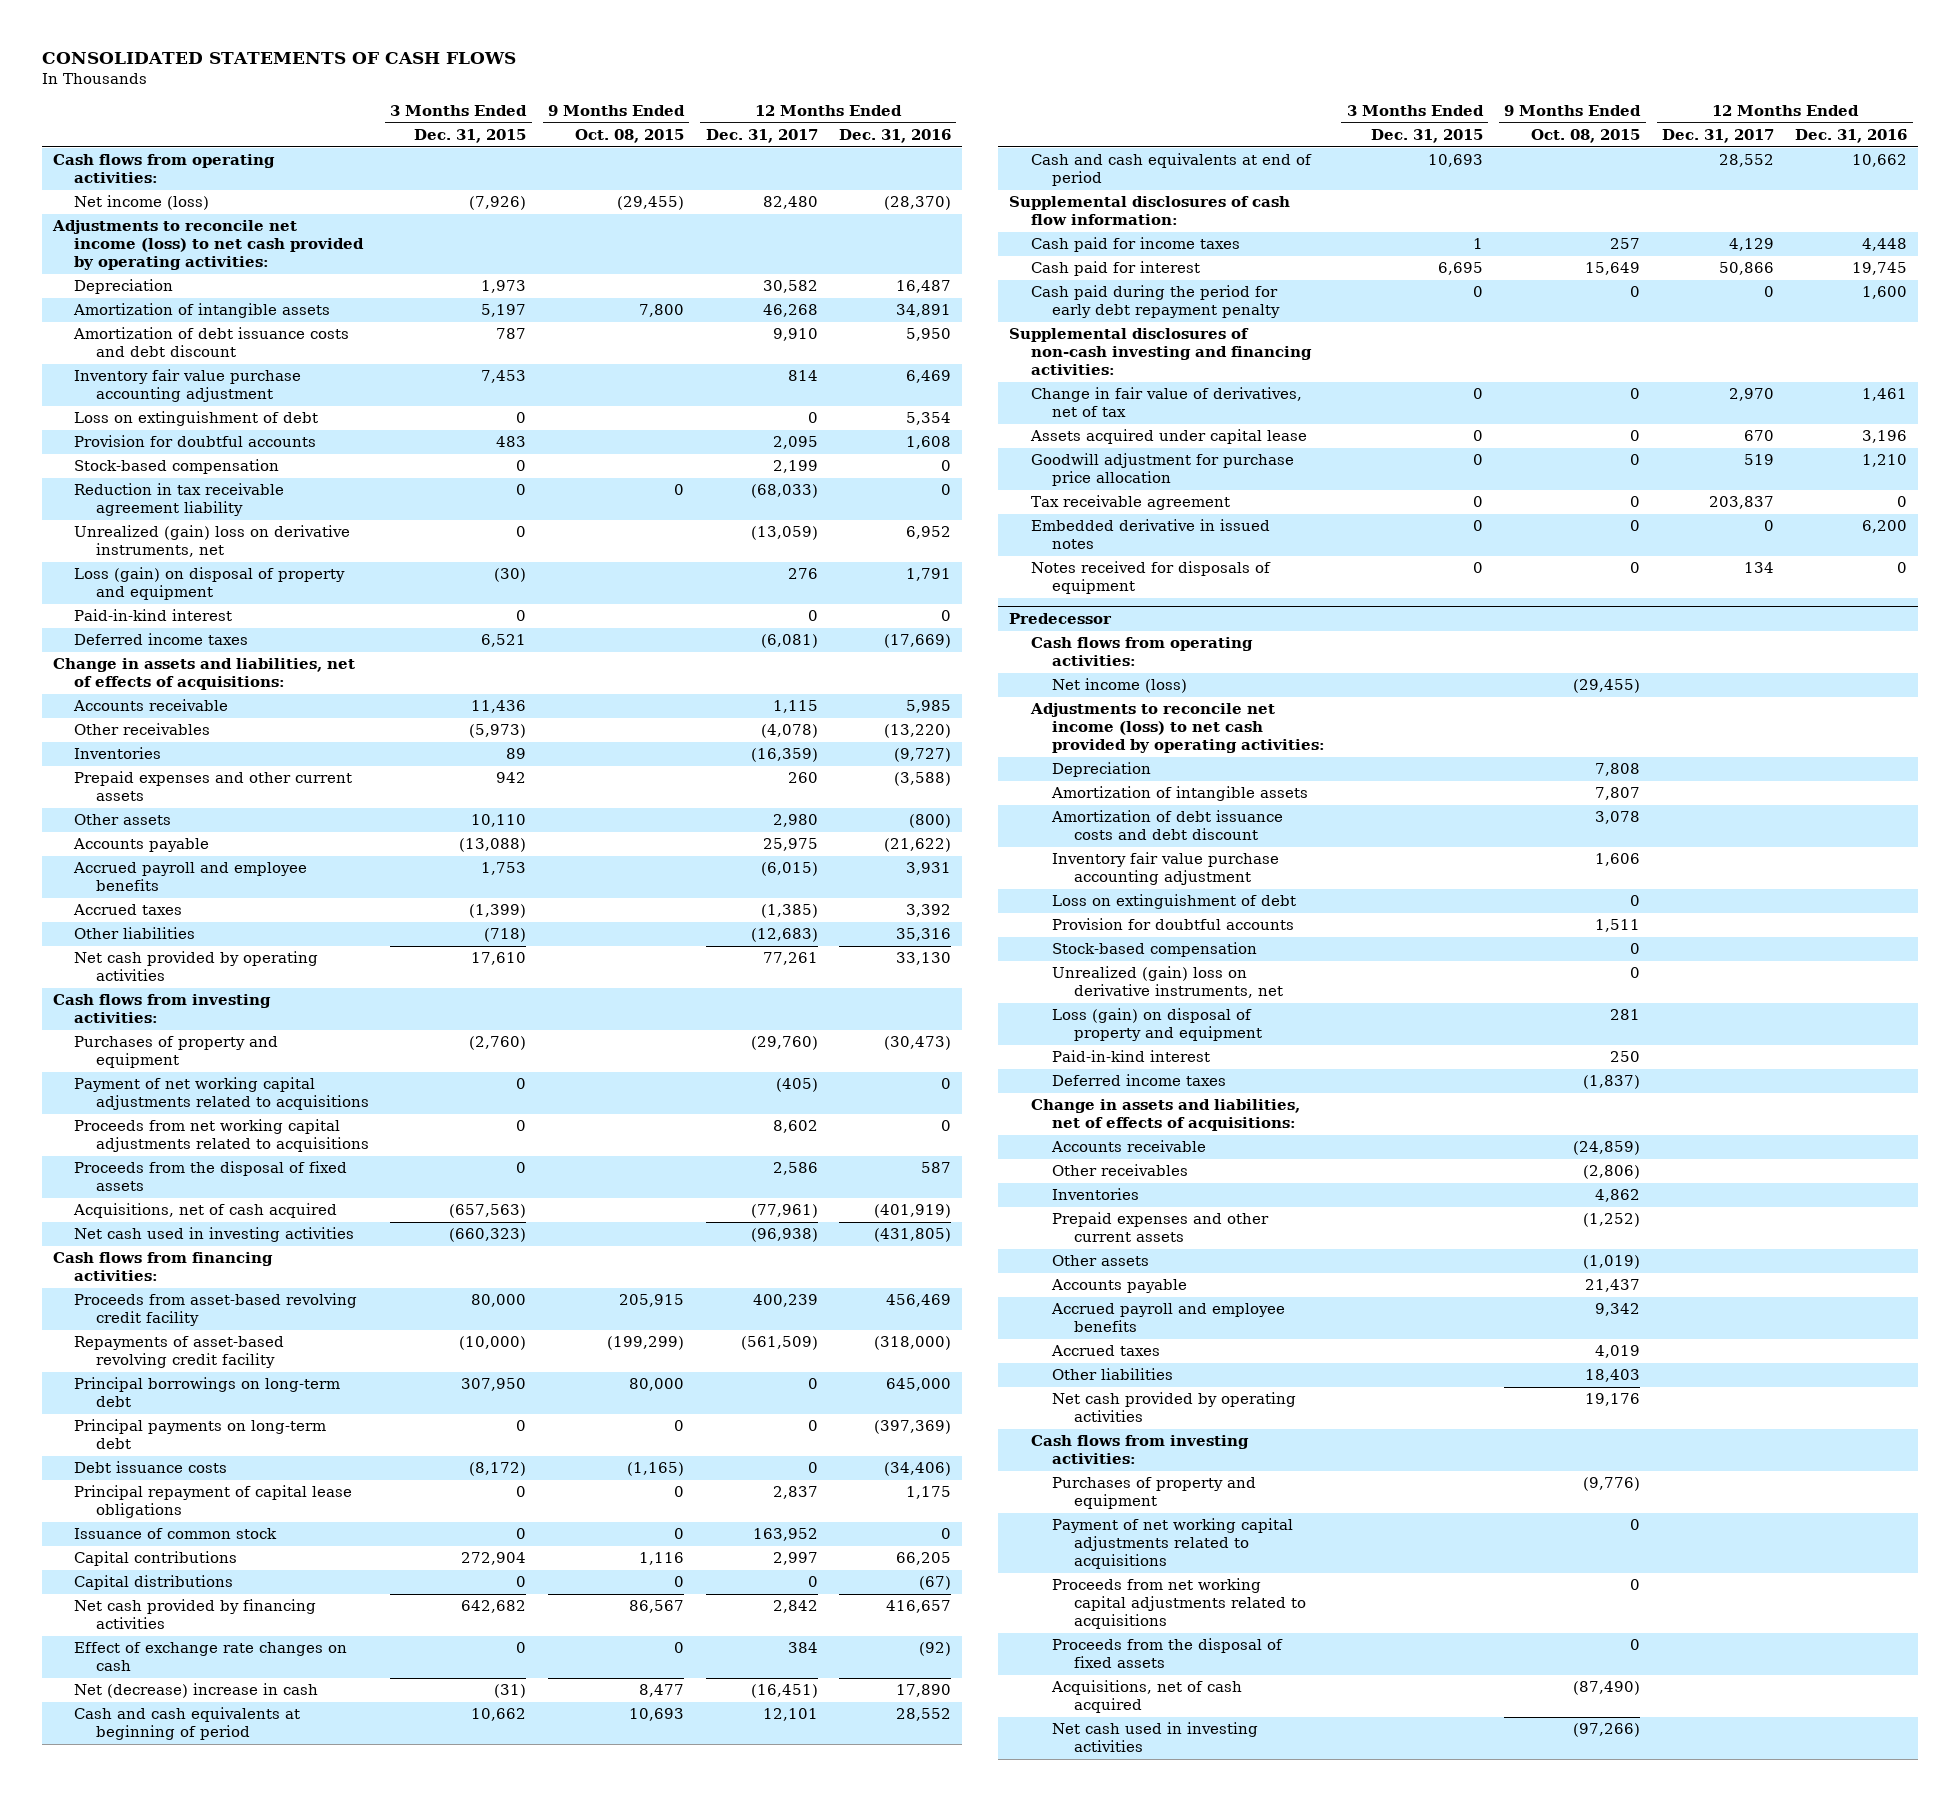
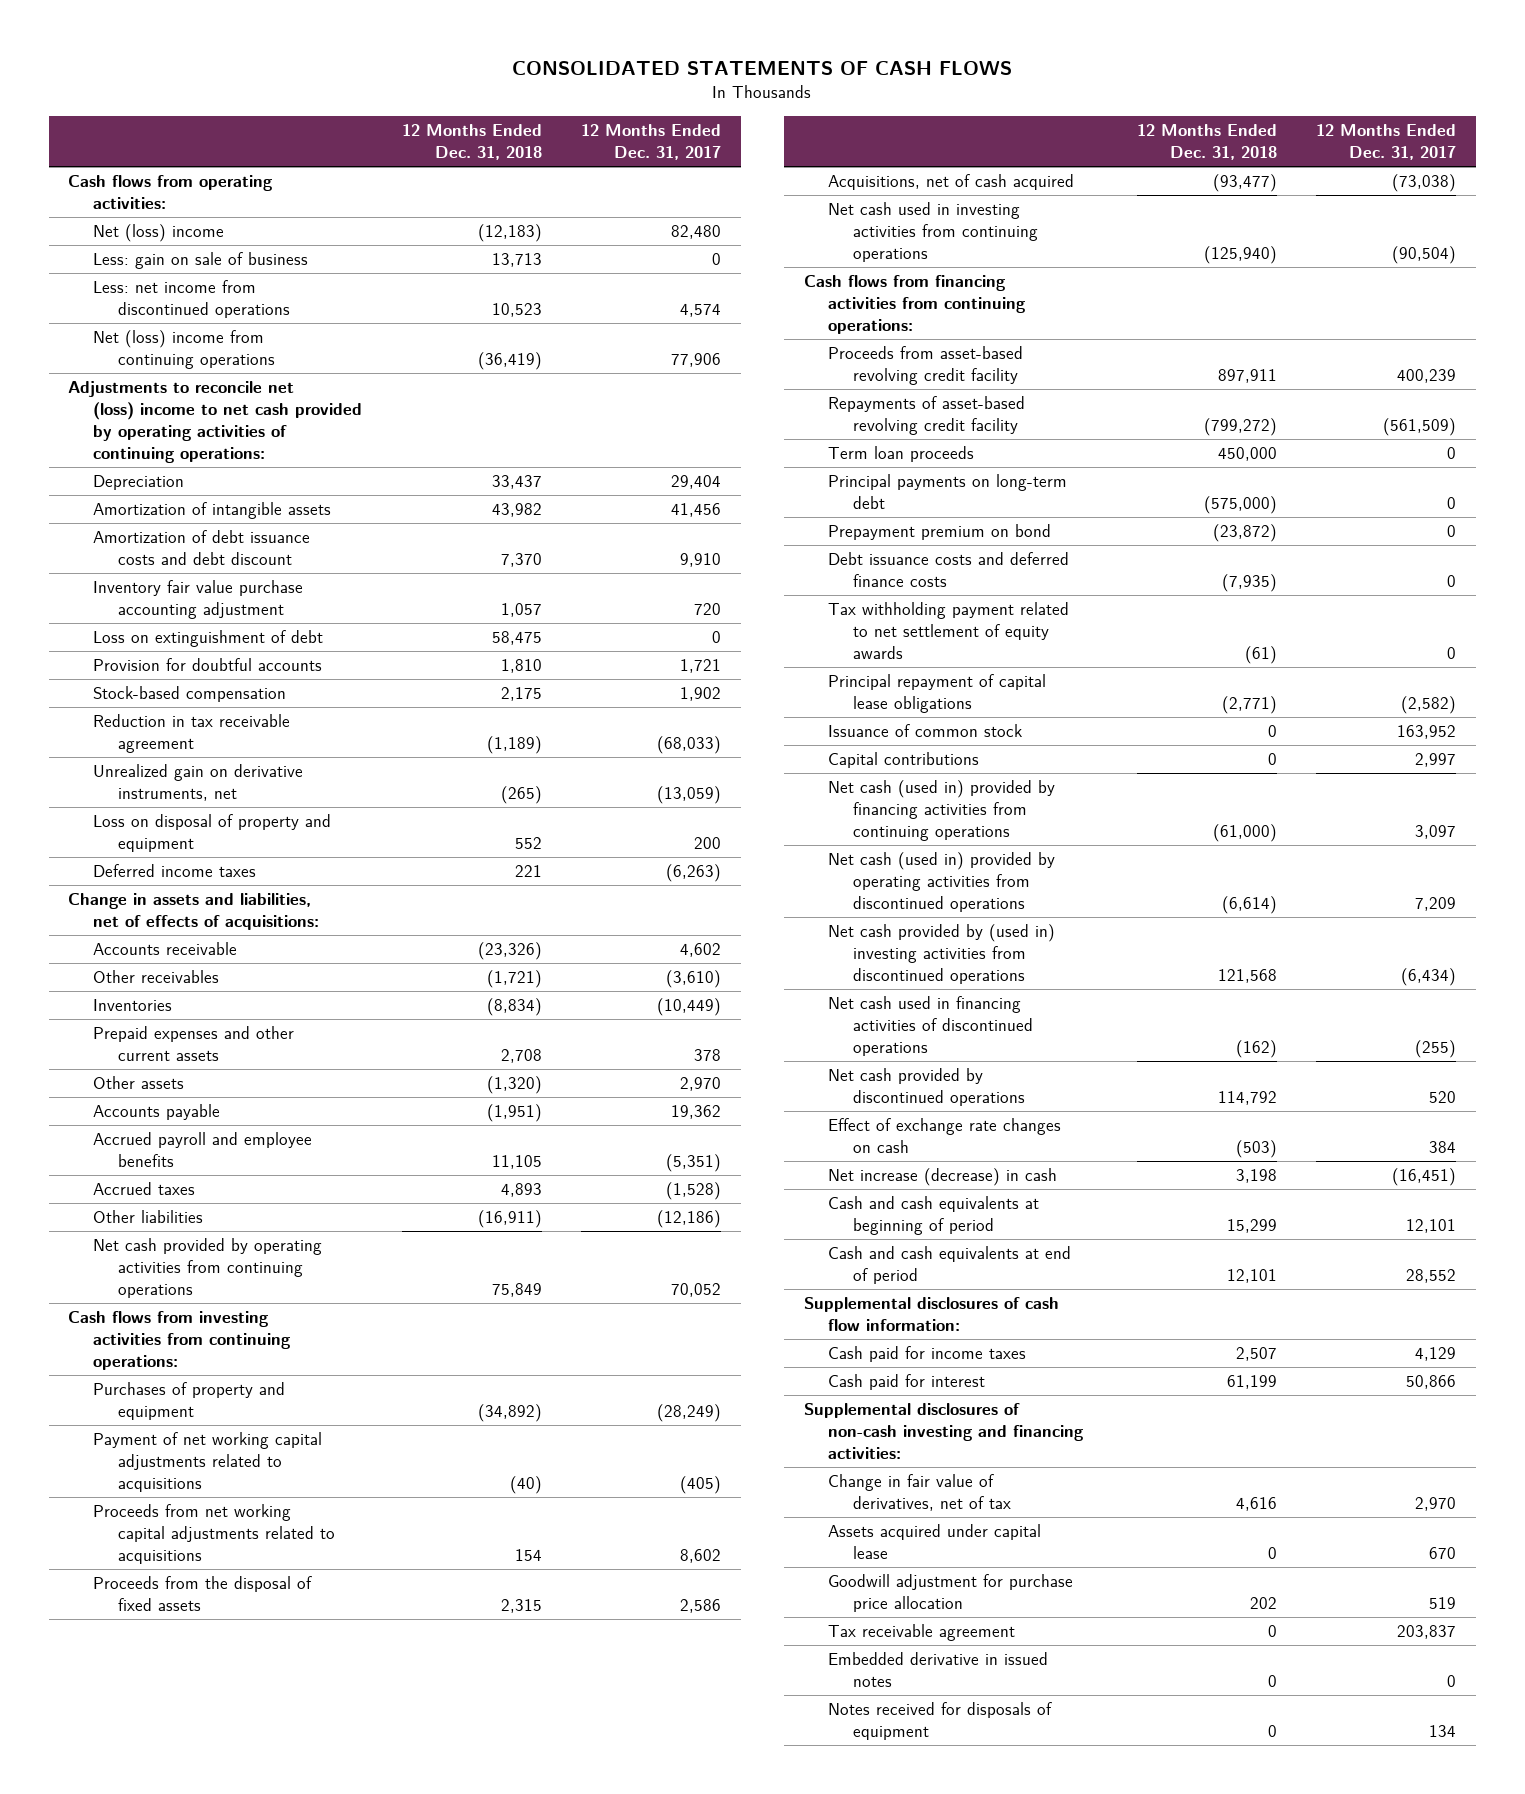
- | 3 Months Ended Dec. 31, 2015 | 9 Months Ended Oct. 08, 2015 | 12 Months Ended Dec. 31, 2017 | 12 Months Ended Dec. 31, 2016
+ | 12 Months Ended Dec. 31, 2018 | 12 Months Ended Dec. 31, 2017
- Net income (loss) | (7,926) | (29,455) | 82,480 | (28,370)
- Adjustments to reconcile net income (loss) to net cash provided by operating activities:
- Depreciation | 1,973 | | 30,582 | 16,487
- Amortization of intangible assets | 5,197 | 7,800 | 46,268 | 34,891
+ Net (loss) income | (12,183) | 82,480
+ Less: gain on sale of business | 13,713 | 0
+ Less: net income from discontinued operations | 10,523 | 4,574
+ Net (loss) income from continuing operations | (36,419) | 77,906
+ Adjustments to reconcile net (loss) income to net cash provided by operating activities of continuing operations:
+ Depreciation | 33,437 | 29,404
+ Amortization of intangible assets | 43,982 | 41,456
- Inventory fair value purchase accounting adjustment | 7,453 | | 814 | 6,469
+ Inventory fair value purchase accounting adjustment | 1,057 | 720
- Provision for doubtful accounts | 483 | | 2,095 | 1,608
- Stock-based compensation | 0 | | 2,199 | 0
- Reduction in tax receivable agreement liability | 0 | 0 | (68,033) | 0
- Unrealized (gain) loss on derivative instruments, net | 0 | | (13,059) | 6,952
- Loss (gain) on disposal of property and equipment | (30) | | 276 | 1,791
- Paid-in-kind interest | 0 | | 0 | 0
- Deferred income taxes | 6,521 | | (6,081) | (17,669)
+ Provision for doubtful accounts | 1,810 | 1,721
+ Stock-based compensation | 2,175 | 1,902
+ Reduction in tax receivable agreement | (1,189) | (68,033)
+ Unrealized gain on derivative instruments, net | (265) | (13,059)
+ Loss on disposal of property and equipment | 552 | 200
+ Deferred income taxes | 221 | (6,263)
- Accounts receivable | 11,436 | | 1,115 | 5,985
- Other receivables | (5,973) | | (4,078) | (13,220)
- Inventories | 89 | | (16,359) | (9,727)
- Prepaid expenses and other current assets | 942 | | 260 | (3,588)
- Other assets | 10,110 | | 2,980 | (800)
- Accounts payable | (13,088) | | 25,975 | (21,622)
- Accrued payroll and employee benefits | 1,753 | | (6,015) | 3,931
- Accrued taxes | (1,399) | | (1,385) | 3,392
- Other liabilities | (718) | | (12,683) | 35,316
- Net cash provided by operating activities | 17,610 | | 77,261 | 33,130
- Cash flows from investing activities:
- Purchases of property and equipment | (2,760) | | (29,760) | (30,473)
+ Accounts receivable | (23,326) | 4,602
+ Other receivables | (1,721) | (3,610)
+ Inventories | (8,834) | (10,449)
+ Prepaid expenses and other current assets | 2,708 | 378
+ Other assets | (1,320) | 2,970
+ Accounts payable | (1,951) | 19,362
+ Accrued payroll and employee benefits | 11,105 | (5,351)
+ Accrued taxes | 4,893 | (1,528)
+ Other liabilities | (16,911) | (12,186)
+ Net cash provided by operating activities from continuing operations | 75,849 | 70,052
+ Cash flows from investing activities from continuing operations:
+ Purchases of property and equipment | (34,892) | (28,249)
- Acquisitions, net of cash acquired | (657,563) | | (77,961) | (401,919)
- Net cash used in investing activities | (660,323) | | (96,938) | (431,805)
- Cash flows from financing activities:
+ Acquisitions, net of cash acquired | (93,477) | (73,038)
+ Net cash used in investing activities from continuing operations | (125,940) | (90,504)
+ Cash flows from financing activities from continuing operations:
- Principal borrowings on long-term debt | 307,950 | 80,000 | 0 | 645,000
+ Term loan proceeds | 450,000 | 0
- Debt issuance costs | (8,172) | (1,165) | 0 | (34,406)
- Principal repayment of capital lease obligations | 0 | 0 | 2,837 | 1,175
+ Prepayment premium on bond | (23,872) | 0
+ Debt issuance costs and deferred finance costs | (7,935) | 0
+ Tax withholding payment related to net settlement of equity awards | (61) | 0
+ Principal repayment of capital lease obligations | (2,771) | (2,582)
- Capital distributions | 0 | 0 | 0 | (67)
- Net cash provided by financing activities | 642,682 | 86,567 | 2,842 | 416,657
+ Net cash (used in) provided by financing activities from continuing operations | (61,000) | 3,097
+ Net cash (used in) provided by operating activities from discontinued operations | (6,614) | 7,209
+ Net cash provided by (used in) investing activities from discontinued operations | 121,568 | (6,434)
+ Net cash used in financing activities of discontinued operations | (162) | (255)
+ Net cash provided by discontinued operations | 114,792 | 520
- Net (decrease) increase in cash | (31) | 8,477 | (16,451) | 17,890
+ Net increase (decrease) in cash | 3,198 | (16,451)
- Cash paid during the period for early debt repayment penalty | 0 | 0 | 0 | 1,600
- Predecessor
- Cash flows from operating activities:
- Net income (loss) | | (29,455) | |
- Adjustments to reconcile net income (loss) to net cash provided by operating activities:
- Depreciation | | 7,808 | |
- Amortization of intangible assets | | 7,807 | |
- Amortization of debt issuance costs and debt discount | | 3,078 | |
- Inventory fair value purchase accounting adjustment | | 1,606 | |
- Loss on extinguishment of debt | | 0 | |
- Provision for doubtful accounts | | 1,511 | |
- Stock-based compensation | | 0 | |
- Unrealized (gain) loss on derivative instruments, net | | 0 | |
- Loss (gain) on disposal of property and equipment | | 281 | |
- Paid-in-kind interest | | 250 | |
- Deferred income taxes | | (1,837) | |
- Change in assets and liabilities, net of effects of acquisitions:
- Accounts receivable | | (24,859) | |
- Other receivables | | (2,806) | |
- Inventories | | 4,862 | |
- Prepaid expenses and other current assets | | (1,252) | |
- Other assets | | (1,019) | |
- Accounts payable | | 21,437 | |
- Accrued payroll and employee benefits | | 9,342 | |
- Accrued taxes | | 4,019 | |
- Other liabilities | | 18,403 | |
- Net cash provided by operating activities | | 19,176 | |
- Cash flows from investing activities:
- Purchases of property and equipment | | (9,776) | |
- Payment of net working capital adjustments related to acquisitions | | 0 | |
- Proceeds from net working capital adjustments related to acquisitions | | 0 | |
- Proceeds from the disposal of fixed assets | | 0 | |
- Acquisitions, net of cash acquired | | (87,490) | |
- Net cash used in investing activities | | (97,266) | |

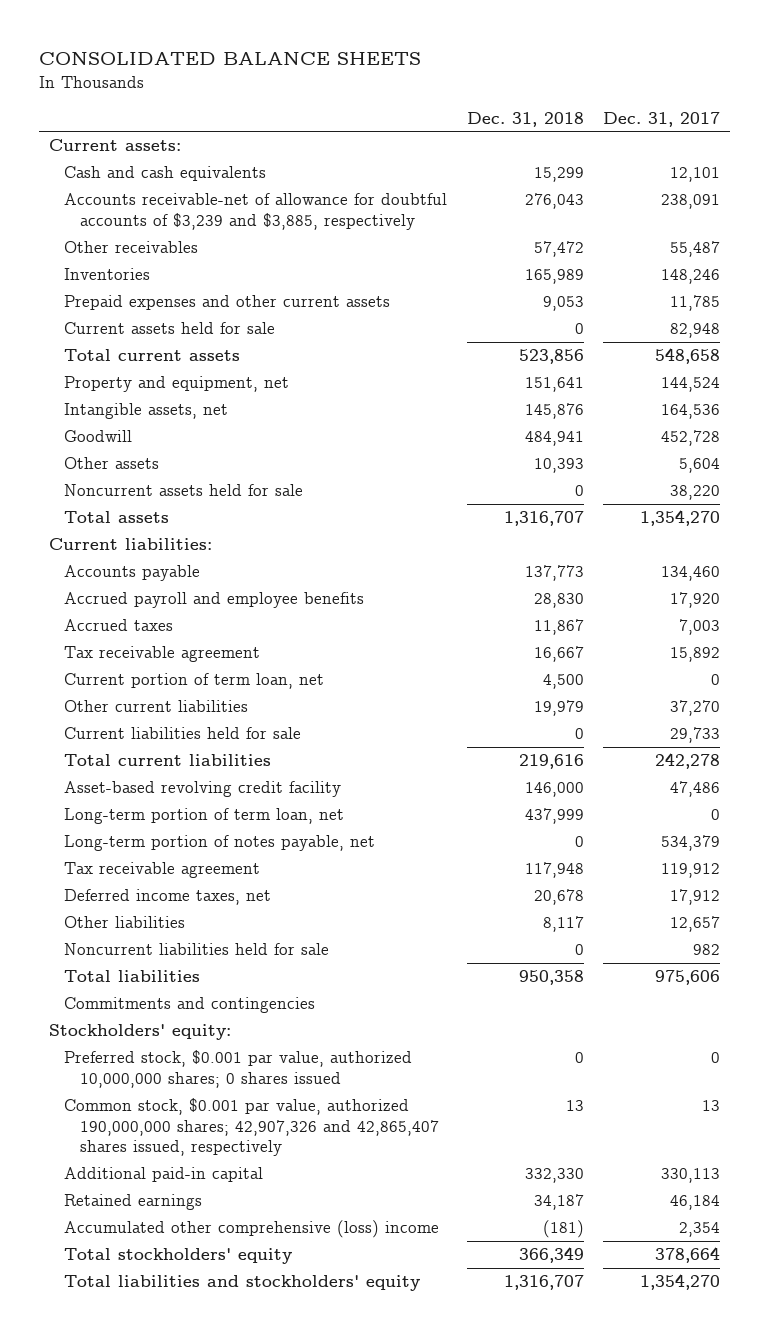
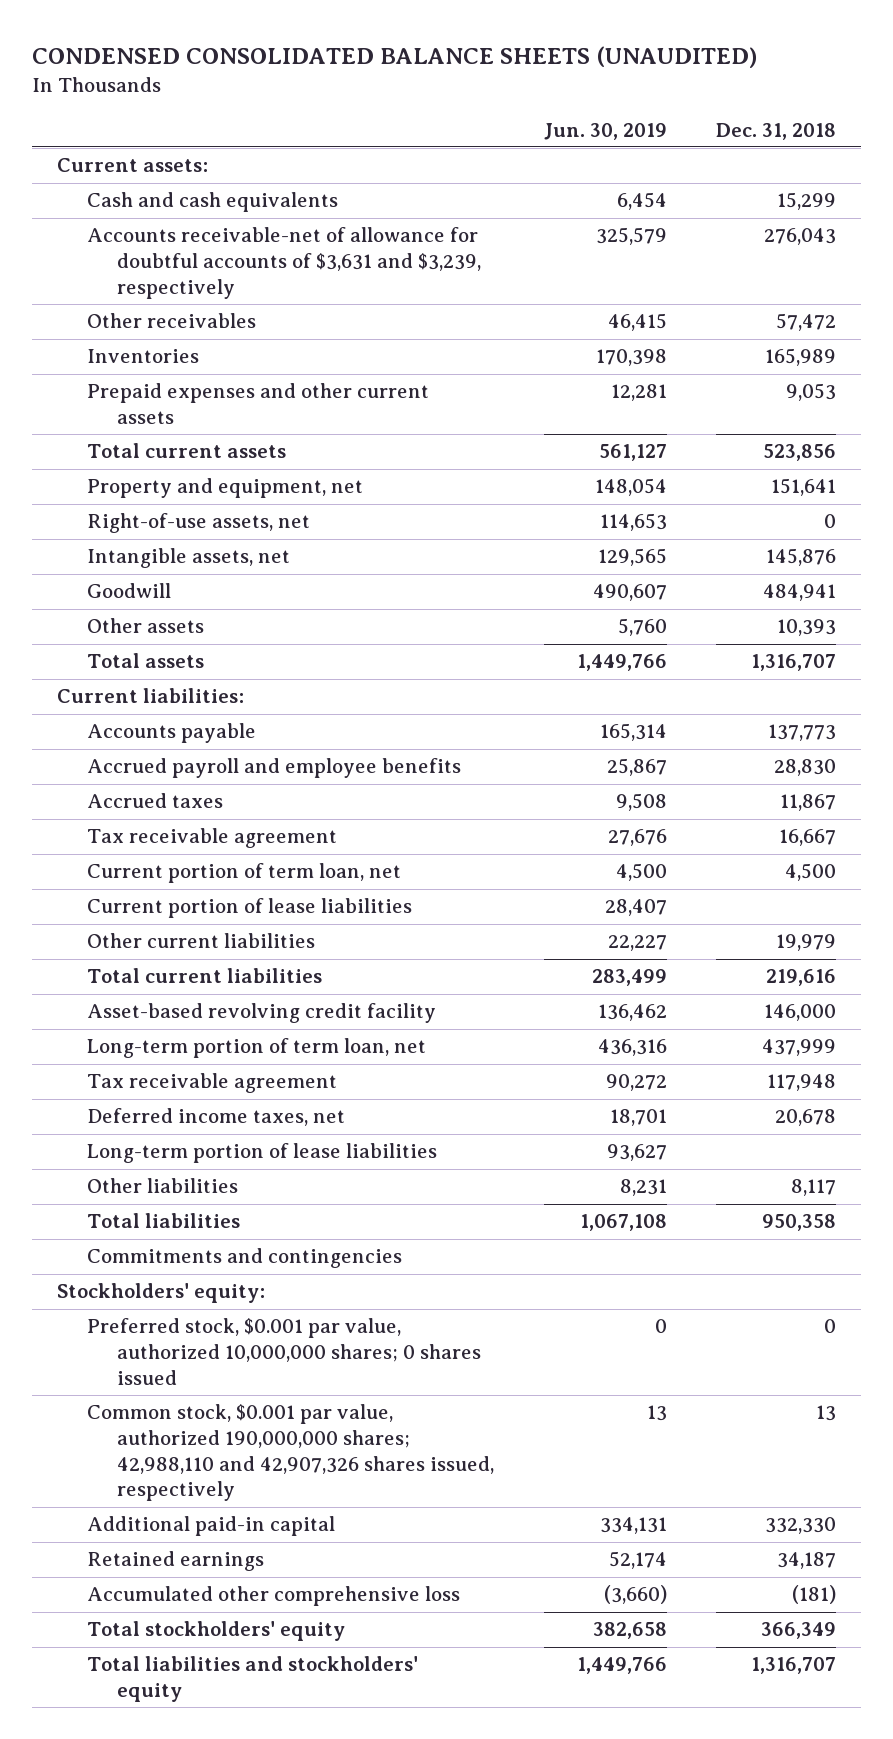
- CONSOLIDATED BALANCE SHEETS
+ CONDENSED CONSOLIDATED BALANCE SHEETS (UNAUDITED)
- | Dec. 31, 2018 | Dec. 31, 2017
+ | Jun. 30, 2019 | Dec. 31, 2018
- Accounts receivable-net of allowance for doubtful accounts of $3,239 and $3,885, respectively | 276,043 | 238,091
+ Accounts receivable-net of allowance for doubtful accounts of $3,631 and $3,239, respectively | 325,579 | 276,043
- Current assets held for sale | 0 | 82,948
+ Right-of-use assets, net | 114,653 | 0
- Noncurrent assets held for sale | 0 | 38,220
+ Current portion of lease liabilities | 28,407 |
- Current liabilities held for sale | 0 | 29,733
- Long-term portion of notes payable, net | 0 | 534,379
+ Long-term portion of lease liabilities | 93,627 |
- Noncurrent liabilities held for sale | 0 | 982
- Common stock, $0.001 par value, authorized 190,000,000 shares; 42,907,326 and 42,865,407 shares issued, respectively | 13 | 13
+ Common stock, $0.001 par value, authorized 190,000,000 shares; 42,988,110 and 42,907,326 shares issued, respectively | 13 | 13
- Accumulated other comprehensive (loss) income | (181) | 2,354
+ Accumulated other comprehensive loss | (3,660) | (181)

